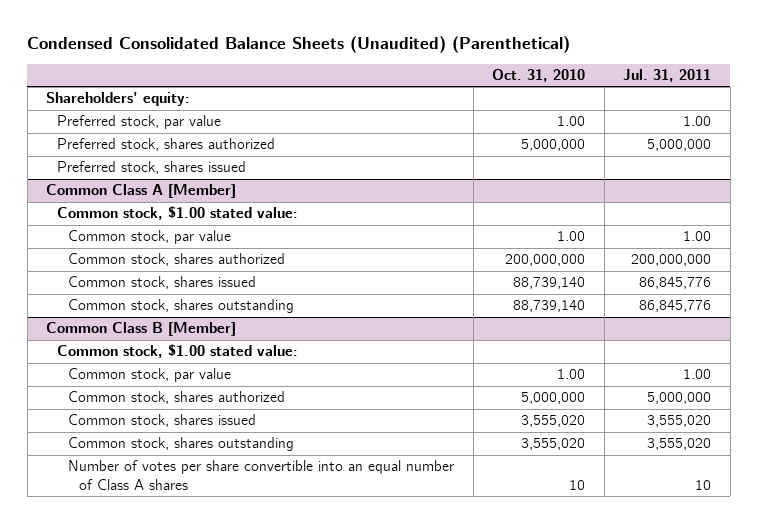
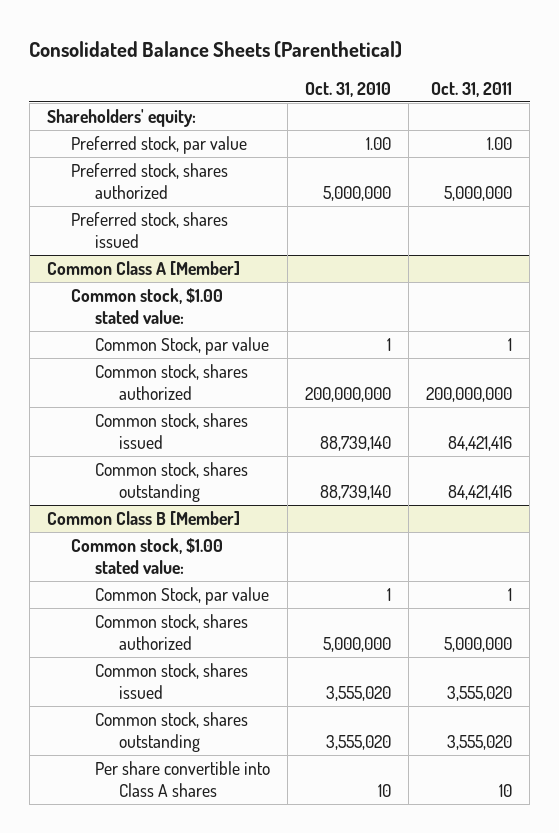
- Condensed Consolidated Balance Sheets (Unaudited) (Parenthetical)
+ Consolidated Balance Sheets (Parenthetical)
- | Oct. 31, 2010 | Jul. 31, 2011
+ | Oct. 31, 2010 | Oct. 31, 2011
@ Common Class A [Member]
- Common stock, par value | 1.00 | 1.00
+ Common Stock, par value | 1 | 1
@ Common Class B [Member]
- Common stock, par value | 1.00 | 1.00
+ Common Stock, par value | 1 | 1
- Number of votes per share convertible into an equal number of Class A shares | 10 | 10
+ Per share convertible into Class A shares | 10 | 10

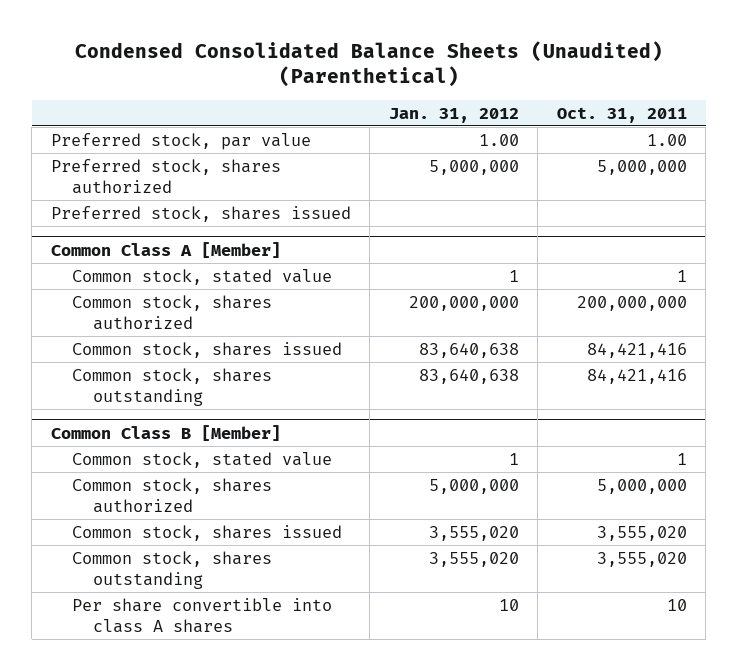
- Consolidated Balance Sheets (Parenthetical)
+ Condensed Consolidated Balance Sheets (Unaudited) (Parenthetical)
- | Oct. 31, 2010 | Oct. 31, 2011
+ | Jan. 31, 2012 | Oct. 31, 2011
- Shareholders' equity:
@ Common Class A [Member]
- Common stock, $1.00 stated value:
- Common Stock, par value | 1 | 1
+ Common stock, stated value | 1 | 1
@ Common Class B [Member]
- Common stock, $1.00 stated value:
- Common Stock, par value | 1 | 1
+ Common stock, stated value | 1 | 1
- Per share convertible into Class A shares | 10 | 10
+ Per share convertible into class A shares | 10 | 10

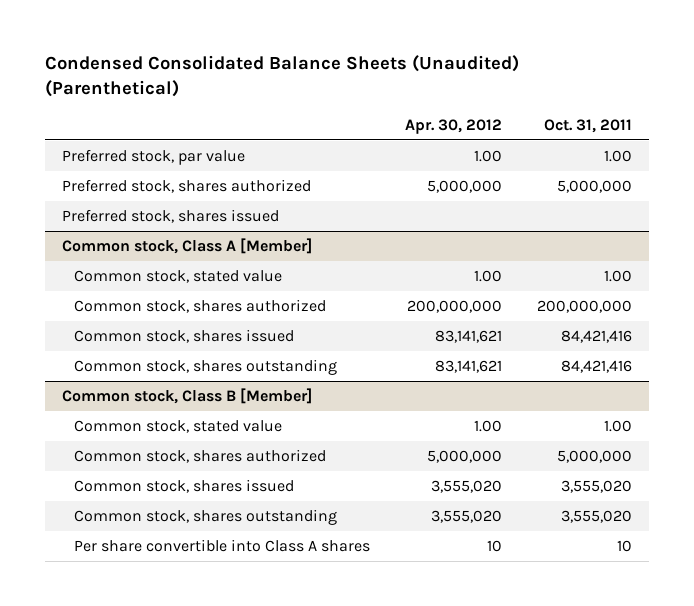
- | Jan. 31, 2012 | Oct. 31, 2011
+ | Apr. 30, 2012 | Oct. 31, 2011
- Common Class A [Member]
- Common stock, stated value | 1 | 1
+ Common stock, Class A [Member]
+ Common stock, stated value | 1.00 | 1.00
- Common Class B [Member]
- Common stock, stated value | 1 | 1
+ Common stock, Class B [Member]
+ Common stock, stated value | 1.00 | 1.00
- Per share convertible into class A shares | 10 | 10
+ Per share convertible into Class A shares | 10 | 10

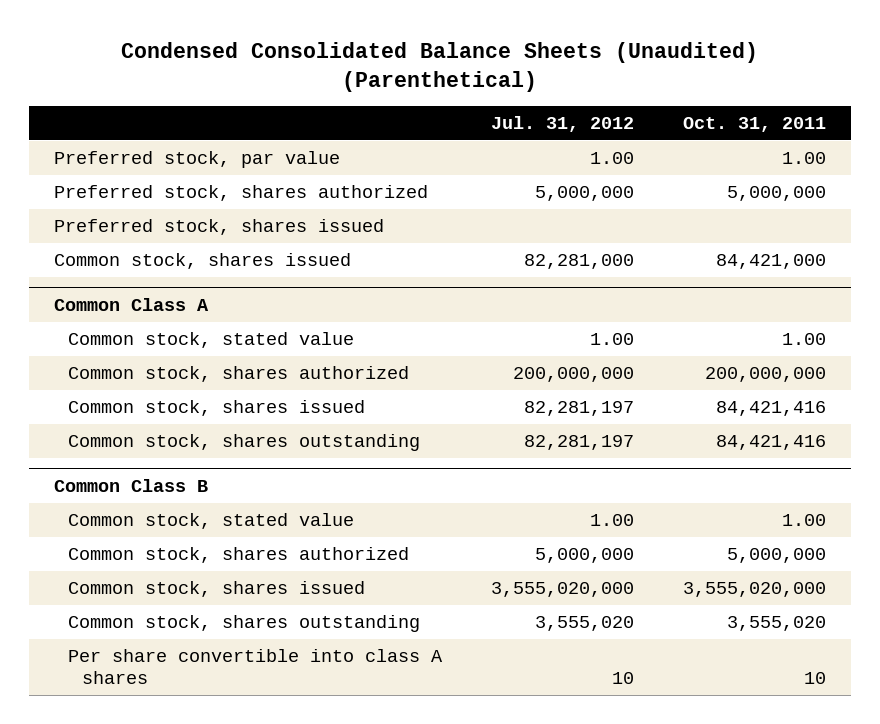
- | Apr. 30, 2012 | Oct. 31, 2011
+ | Jul. 31, 2012 | Oct. 31, 2011
- Common stock, Class A [Member]
+ Common stock, shares issued | 82,281,000 | 84,421,000
+ Common Class A
- Common stock, Class B [Member]
+ Common Class B
- Common stock, shares issued | 3,555,020 | 3,555,020
+ Common stock, shares issued | 3,555,020,000 | 3,555,020,000
- Per share convertible into Class A shares | 10 | 10
+ Per share convertible into class A shares | 10 | 10

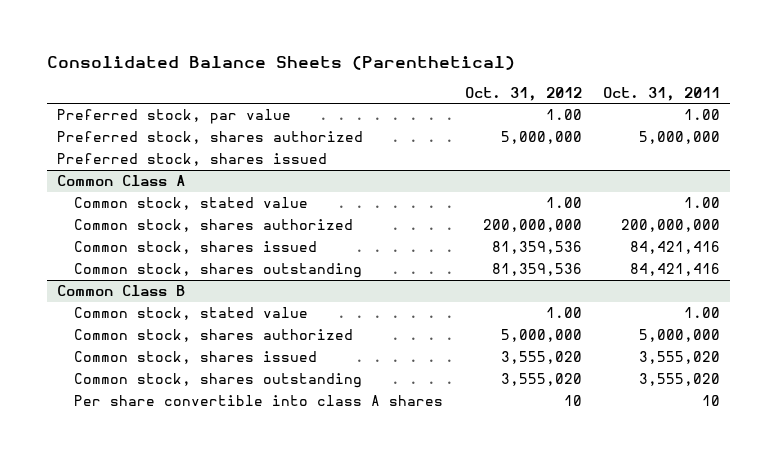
- Condensed Consolidated Balance Sheets (Unaudited) (Parenthetical)
+ Consolidated Balance Sheets (Parenthetical)
- | Jul. 31, 2012 | Oct. 31, 2011
+ | Oct. 31, 2012 | Oct. 31, 2011
- Common stock, shares issued | 82,281,000 | 84,421,000
@ Common Class B
- Common stock, shares issued | 3,555,020,000 | 3,555,020,000
+ Common stock, shares issued | 3,555,020 | 3,555,020

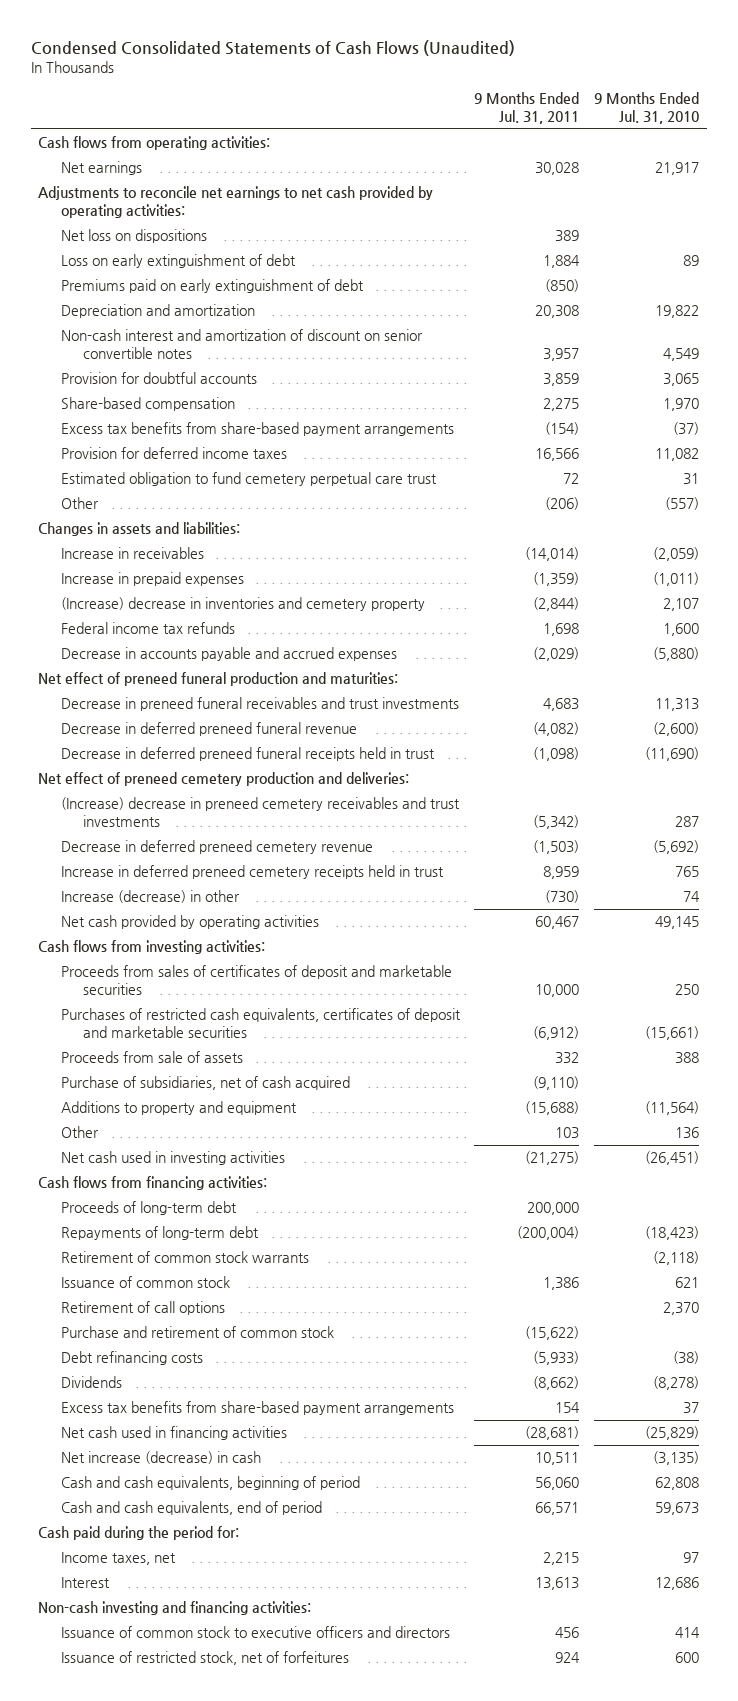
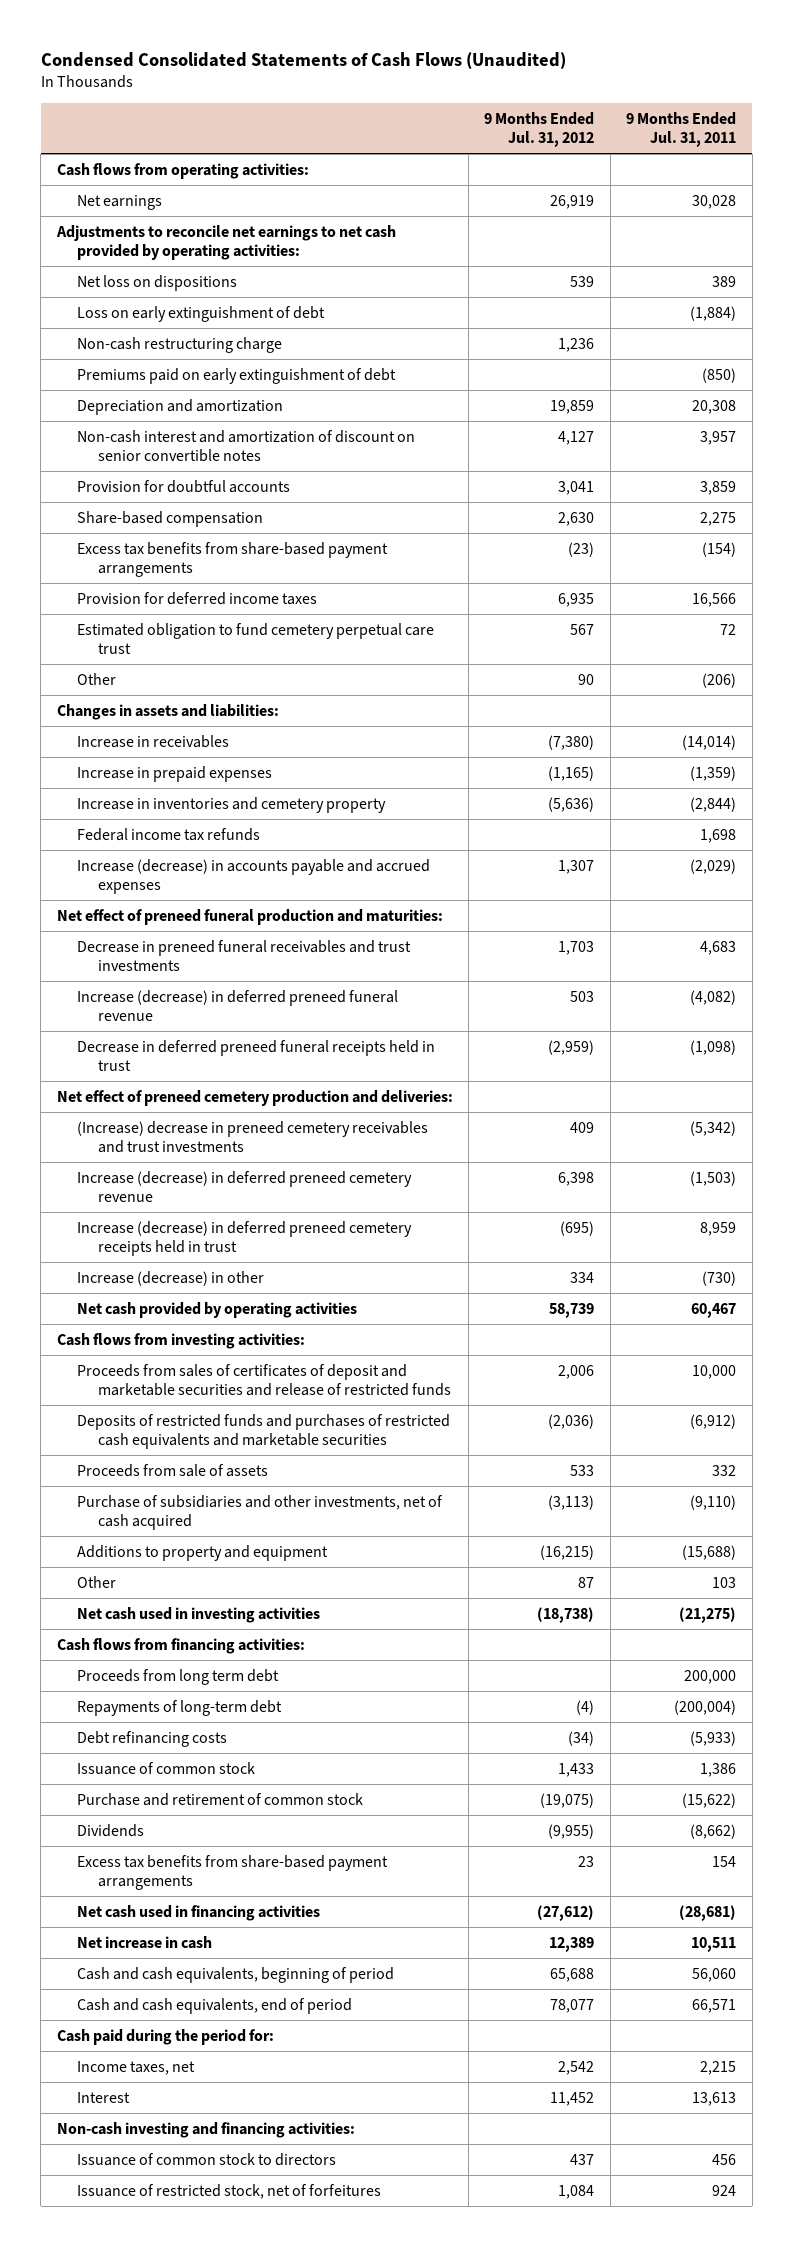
- | 9 Months Ended Jul. 31, 2011 | 9 Months Ended Jul. 31, 2010
+ | 9 Months Ended Jul. 31, 2012 | 9 Months Ended Jul. 31, 2011
- Loss on early extinguishment of debt | 1,884 | 89
+ Loss on early extinguishment of debt | | (1,884)
+ Non-cash restructuring charge | 1,236 |
- (Increase) decrease in inventories and cemetery property | (2,844) | 2,107
+ Increase in inventories and cemetery property | (5,636) | (2,844)
- Decrease in accounts payable and accrued expenses | (2,029) | (5,880)
+ Increase (decrease) in accounts payable and accrued expenses | 1,307 | (2,029)
- Decrease in deferred preneed funeral revenue | (4,082) | (2,600)
+ Increase (decrease) in deferred preneed funeral revenue | 503 | (4,082)
- Decrease in deferred preneed cemetery revenue | (1,503) | (5,692)
- Increase in deferred preneed cemetery receipts held in trust | 8,959 | 765
+ Increase (decrease) in deferred preneed cemetery revenue | 6,398 | (1,503)
+ Increase (decrease) in deferred preneed cemetery receipts held in trust | (695) | 8,959
- Proceeds from sales of certificates of deposit and marketable securities | 10,000 | 250
- Purchases of restricted cash equivalents, certificates of deposit and marketable securities | (6,912) | (15,661)
+ Proceeds from sales of certificates of deposit and marketable securities and release of restricted funds | 2,006 | 10,000
+ Deposits of restricted funds and purchases of restricted cash equivalents and marketable securities | (2,036) | (6,912)
- Purchase of subsidiaries, net of cash acquired | (9,110) |
+ Purchase of subsidiaries and other investments, net of cash acquired | (3,113) | (9,110)
- Proceeds of long-term debt | 200,000 |
+ Proceeds from long term debt | | 200,000
- Retirement of common stock warrants | | (2,118)
moved up: Debt refinancing costs | (34) | (5,933)
- Retirement of call options | | 2,370
- Net increase (decrease) in cash | 10,511 | (3,135)
+ Net increase in cash | 12,389 | 10,511
- Issuance of common stock to executive officers and directors | 456 | 414
+ Issuance of common stock to directors | 437 | 456

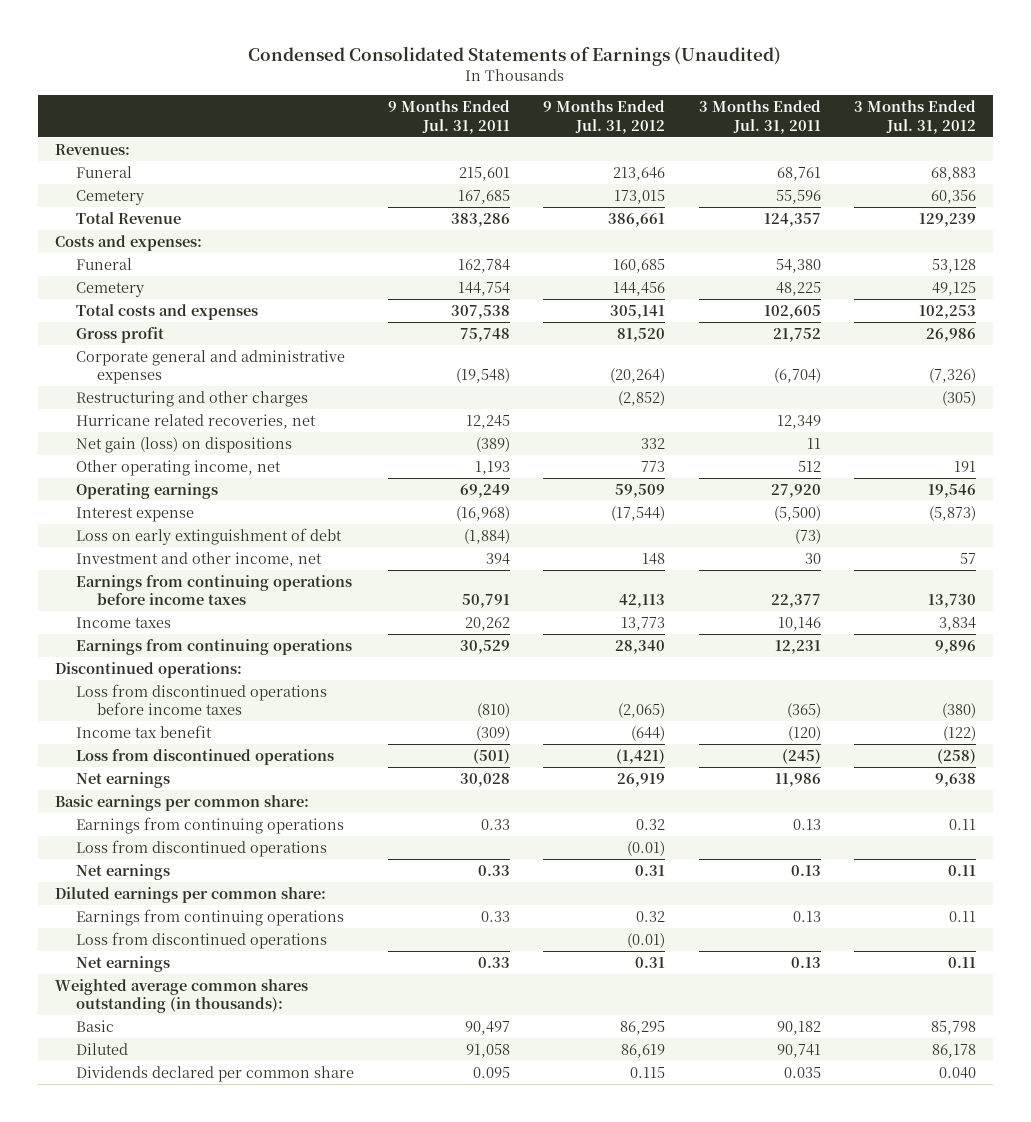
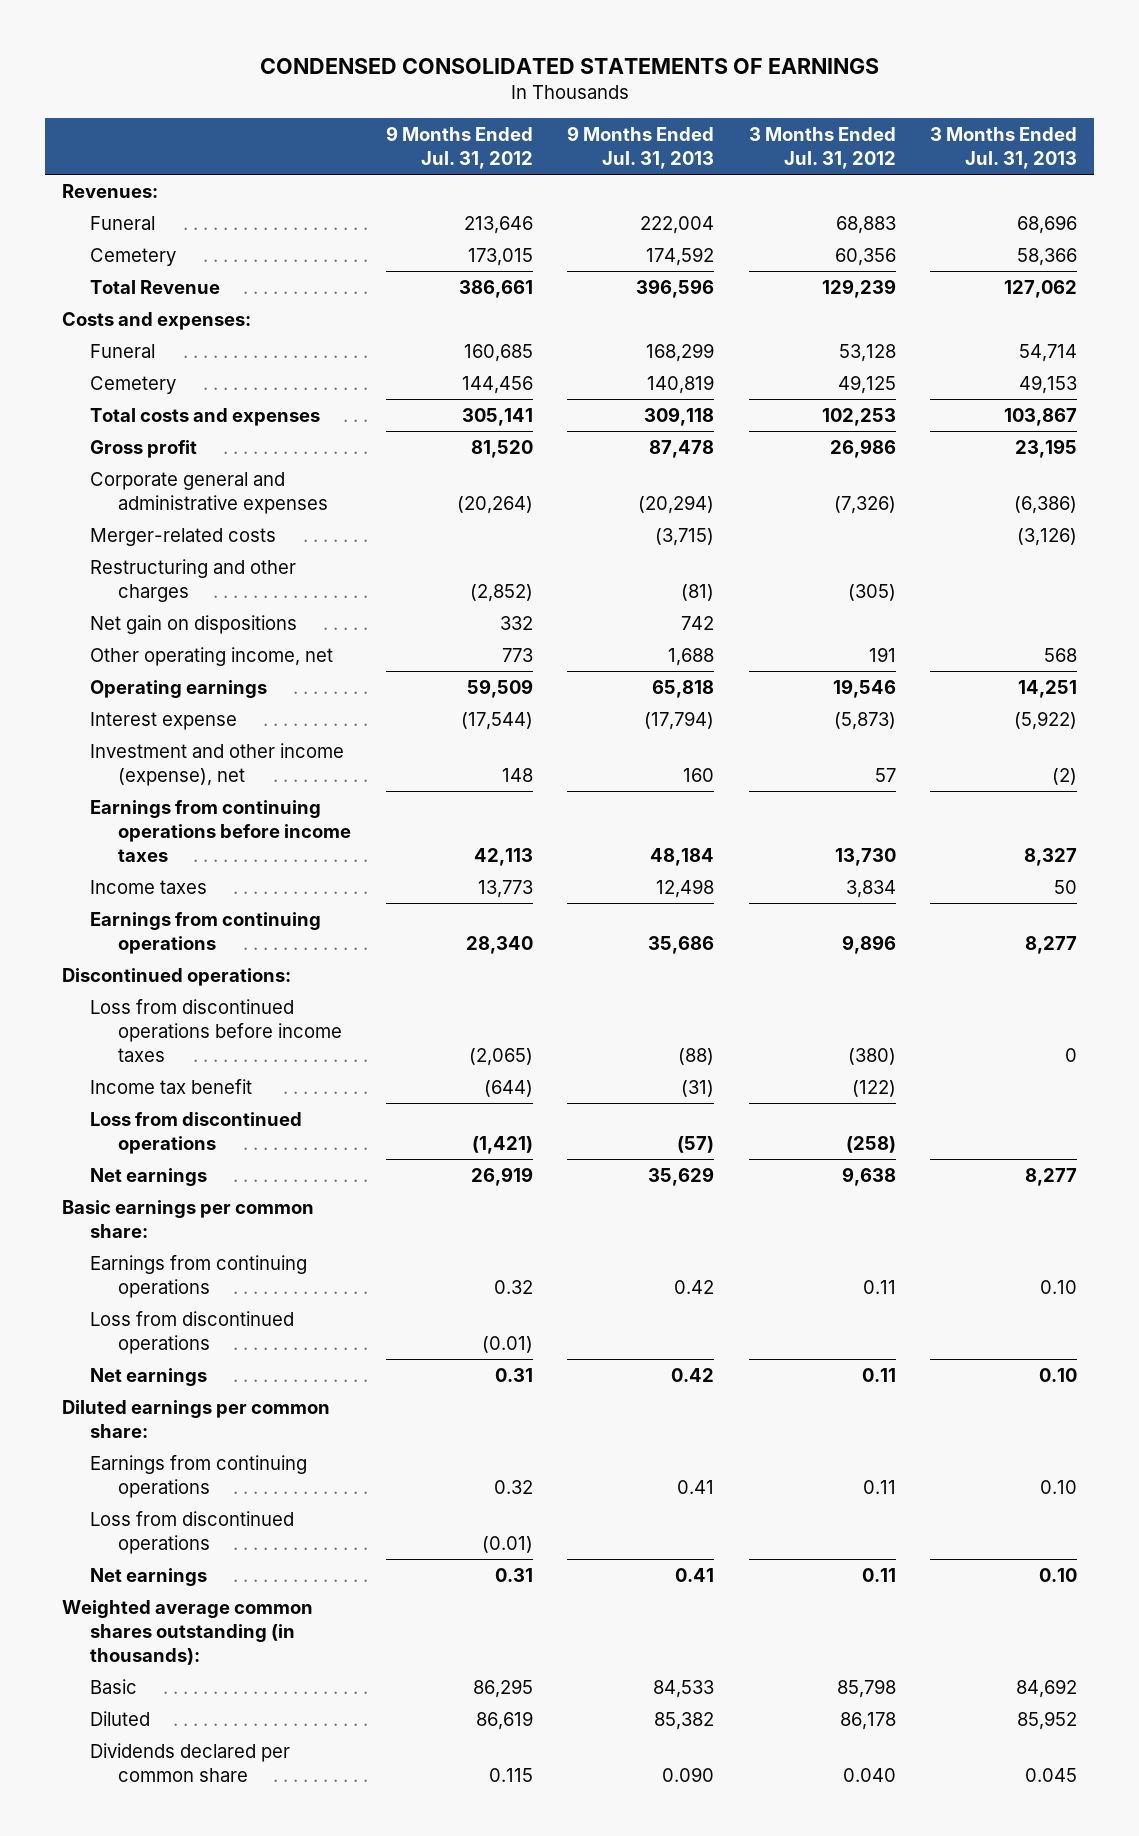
- Condensed Consolidated Statements of Earnings (Unaudited)
+ CONDENSED CONSOLIDATED STATEMENTS OF EARNINGS
- | 9 Months Ended Jul. 31, 2011 | 9 Months Ended Jul. 31, 2012 | 3 Months Ended Jul. 31, 2011 | 3 Months Ended Jul. 31, 2012
+ | 9 Months Ended Jul. 31, 2012 | 9 Months Ended Jul. 31, 2013 | 3 Months Ended Jul. 31, 2012 | 3 Months Ended Jul. 31, 2013
+ Merger-related costs | | (3,715) | | (3,126)
- Hurricane related recoveries, net | 12,245 | | 12,349 |
- Net gain (loss) on dispositions | (389) | 332 | 11 |
+ Net gain on dispositions | 332 | 742 | |
- Loss on early extinguishment of debt | (1,884) | | (73) |
- Investment and other income, net | 394 | 148 | 30 | 57
+ Investment and other income (expense), net | 148 | 160 | 57 | (2)

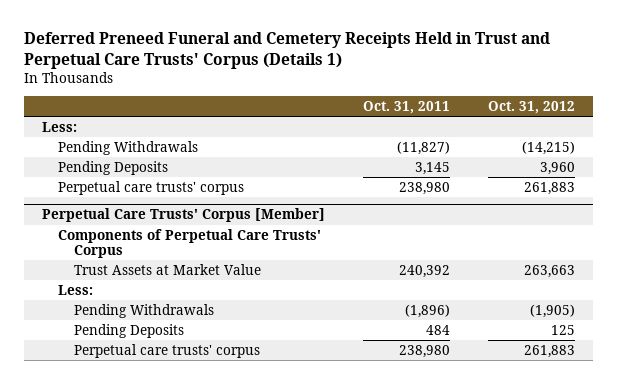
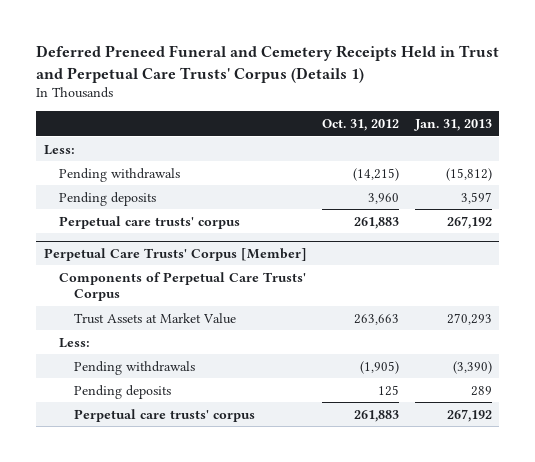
- | Oct. 31, 2011 | Oct. 31, 2012
+ | Oct. 31, 2012 | Jan. 31, 2013
- Pending Withdrawals | (11,827) | (14,215)
- Pending Deposits | 3,145 | 3,960
+ Pending withdrawals | (14,215) | (15,812)
+ Pending deposits | 3,960 | 3,597
@ Perpetual Care Trusts' Corpus [Member]
- Pending Withdrawals | (1,896) | (1,905)
- Pending Deposits | 484 | 125
+ Pending withdrawals | (1,905) | (3,390)
+ Pending deposits | 125 | 289

